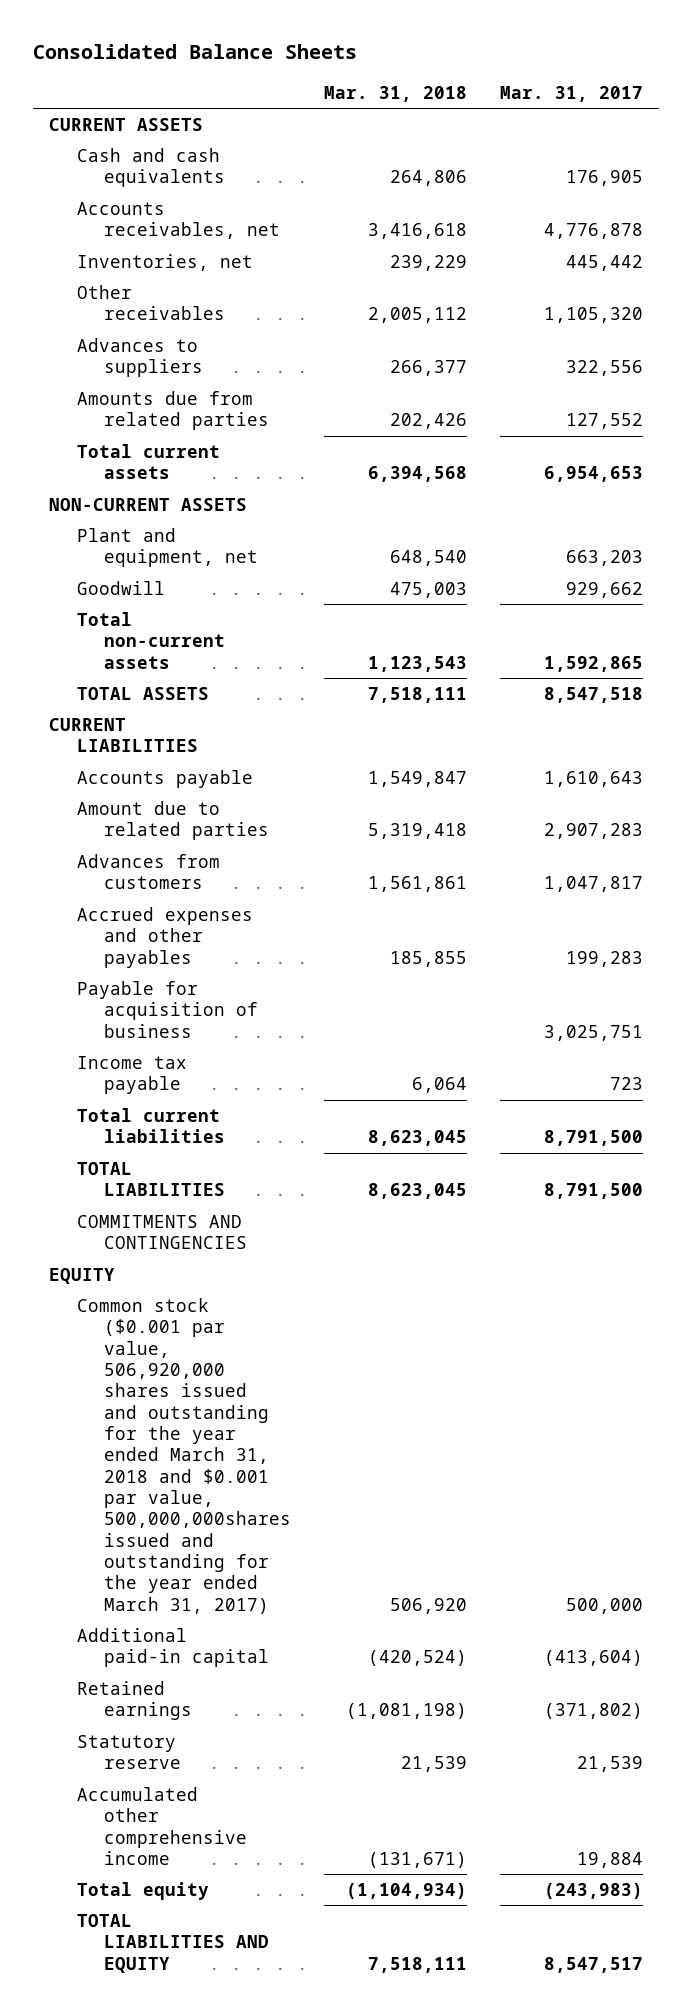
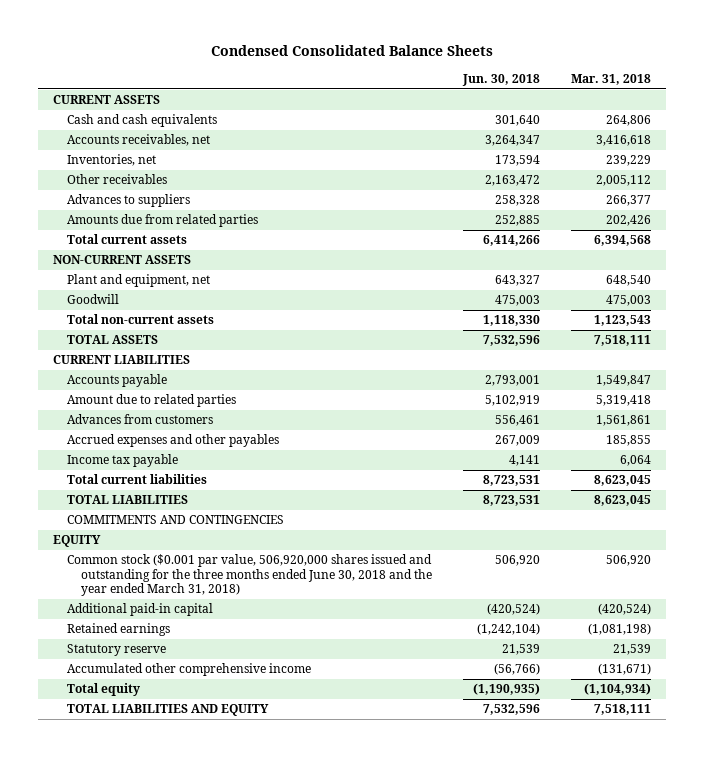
- Consolidated Balance Sheets
+ Condensed Consolidated Balance Sheets
- | Mar. 31, 2018 | Mar. 31, 2017
+ | Jun. 30, 2018 | Mar. 31, 2018
- Payable for acquisition of business | | 3,025,751
- Common stock ($0.001 par value, 506,920,000 shares issued and outstanding for the year ended March 31, 2018 and $0.001 par value, 500,000,000shares issued and outstanding for the year ended March 31, 2017) | 506,920 | 500,000
+ Common stock ($0.001 par value, 506,920,000 shares issued and outstanding for the three months ended June 30, 2018 and the year ended March 31, 2018) | 506,920 | 506,920

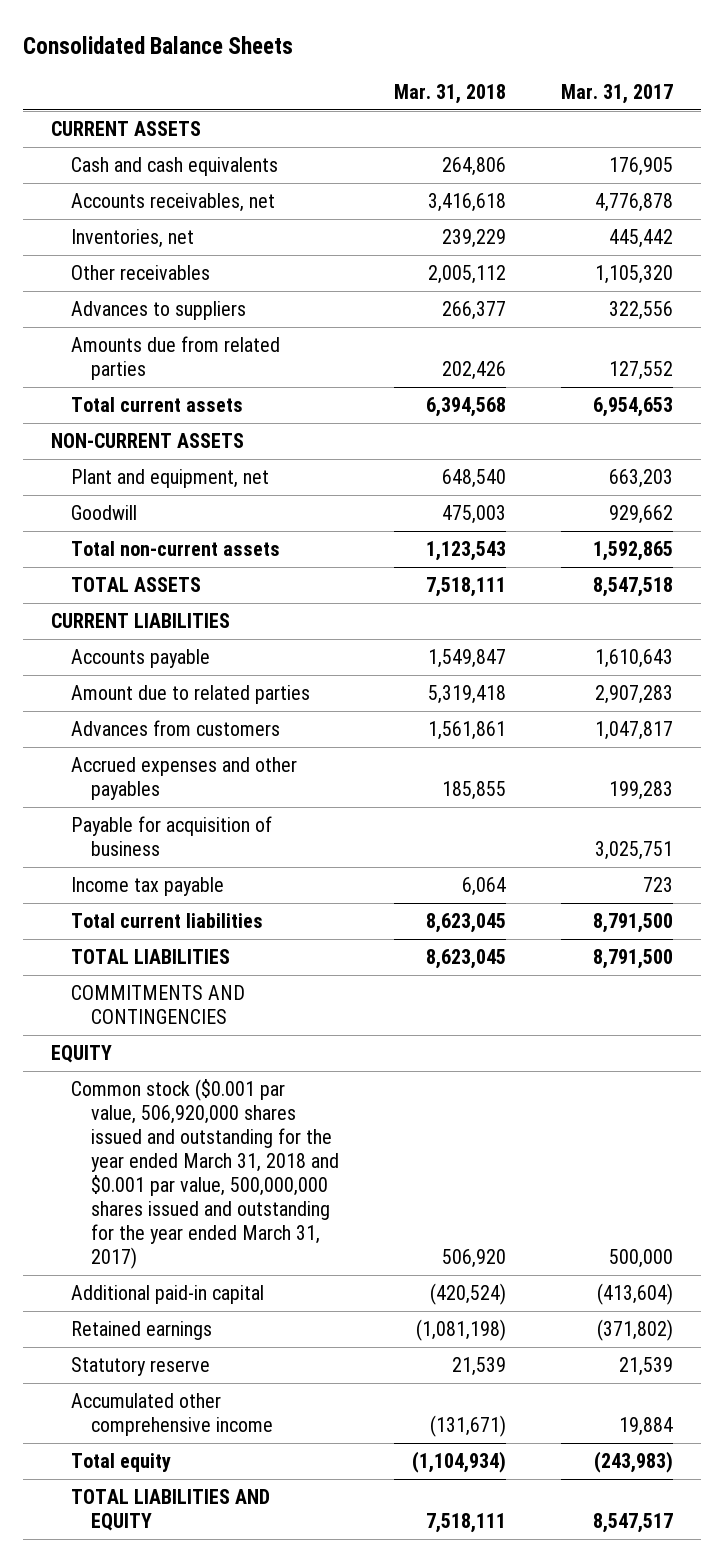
- Condensed Consolidated Balance Sheets
+ Consolidated Balance Sheets
- | Jun. 30, 2018 | Mar. 31, 2018
+ | Mar. 31, 2018 | Mar. 31, 2017
+ Payable for acquisition of business | | 3,025,751
- Common stock ($0.001 par value, 506,920,000 shares issued and outstanding for the three months ended June 30, 2018 and the year ended March 31, 2018) | 506,920 | 506,920
+ Common stock ($0.001 par value, 506,920,000 shares issued and outstanding for the year ended March 31, 2018 and $0.001 par value, 500,000,000 shares issued and outstanding for the year ended March 31, 2017) | 506,920 | 500,000

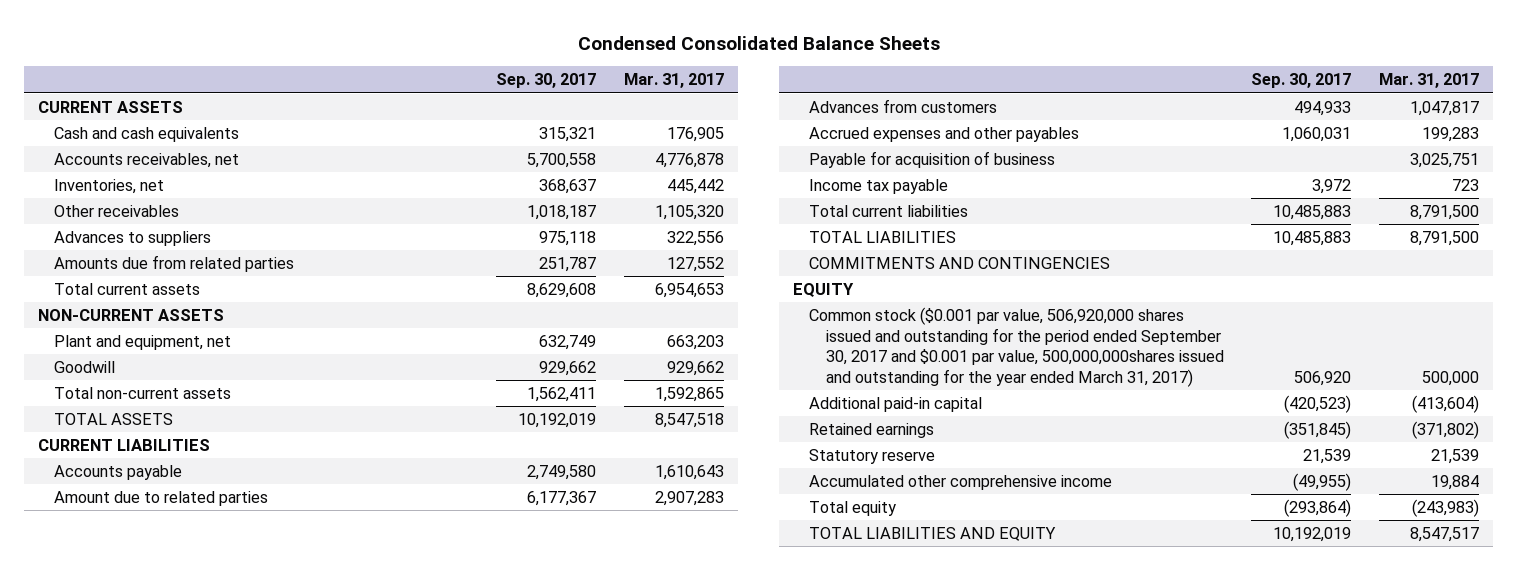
- Consolidated Balance Sheets
+ Condensed Consolidated Balance Sheets
- | Mar. 31, 2018 | Mar. 31, 2017
+ | Sep. 30, 2017 | Mar. 31, 2017
- Common stock ($0.001 par value, 506,920,000 shares issued and outstanding for the year ended March 31, 2018 and $0.001 par value, 500,000,000 shares issued and outstanding for the year ended March 31, 2017) | 506,920 | 500,000
+ Common stock ($0.001 par value, 506,920,000 shares issued and outstanding for the period ended September 30, 2017 and $0.001 par value, 500,000,000shares issued and outstanding for the year ended March 31, 2017) | 506,920 | 500,000

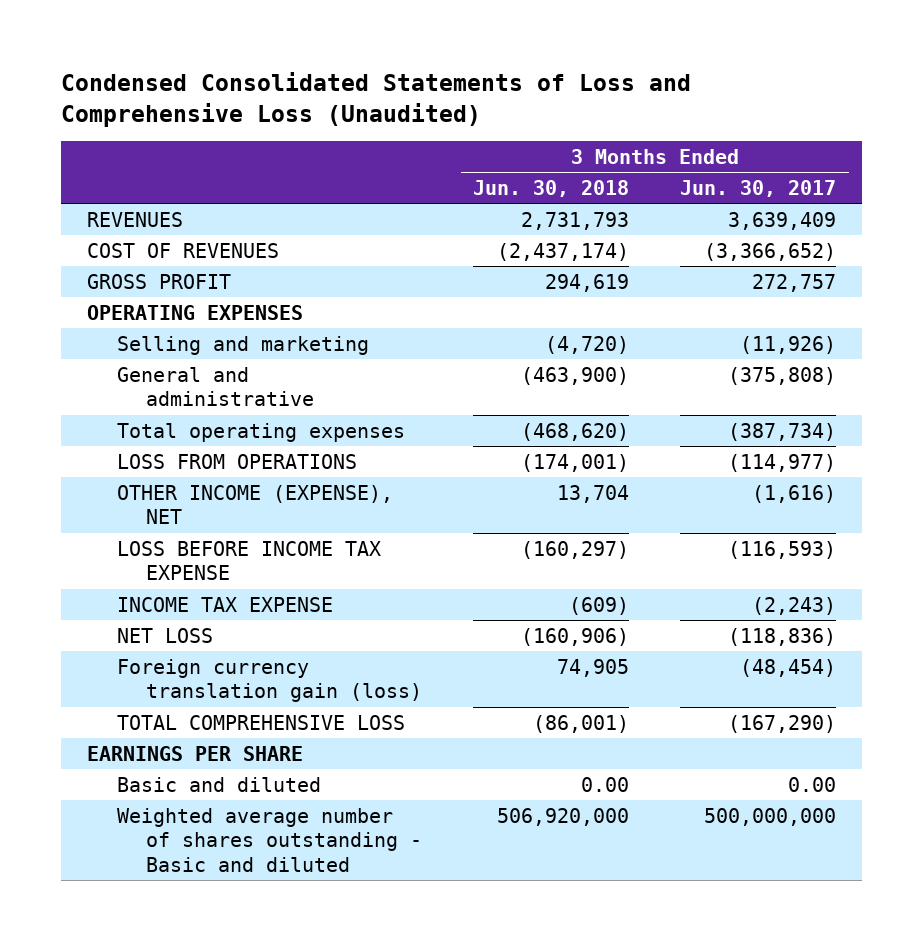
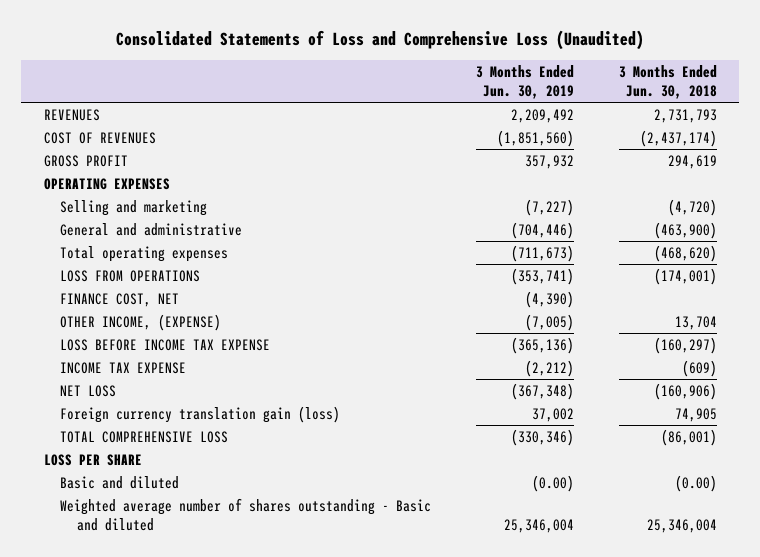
- Condensed Consolidated Statements of Loss and Comprehensive Loss (Unaudited)
+ Consolidated Statements of Loss and Comprehensive Loss (Unaudited)
- | 3 Months Ended Jun. 30, 2018 | 3 Months Ended Jun. 30, 2017
+ | 3 Months Ended Jun. 30, 2019 | 3 Months Ended Jun. 30, 2018
- OTHER INCOME (EXPENSE), NET | 13,704 | (1,616)
+ FINANCE COST, NET | (4,390) |
+ OTHER INCOME, (EXPENSE) | (7,005) | 13,704
- EARNINGS PER SHARE
- Basic and diluted | 0.00 | 0.00
- Weighted average number of shares outstanding - Basic and diluted | 506,920,000 | 500,000,000
+ LOSS PER SHARE
+ Basic and diluted | (0.00) | (0.00)
+ Weighted average number of shares outstanding - Basic and diluted | 25,346,004 | 25,346,004

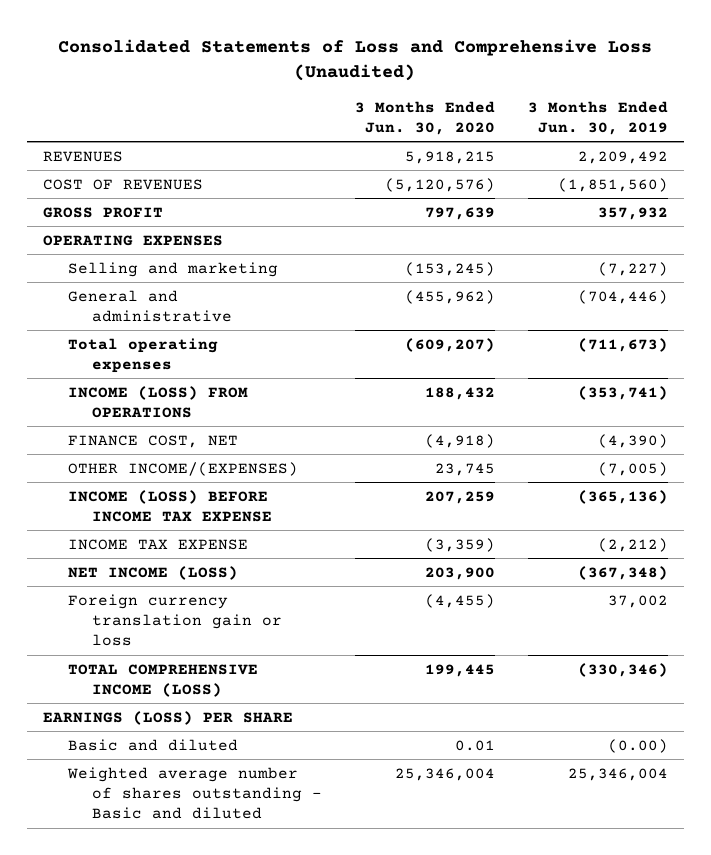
- | 3 Months Ended Jun. 30, 2019 | 3 Months Ended Jun. 30, 2018
+ | 3 Months Ended Jun. 30, 2020 | 3 Months Ended Jun. 30, 2019
- LOSS FROM OPERATIONS | (353,741) | (174,001)
+ INCOME (LOSS) FROM OPERATIONS | 188,432 | (353,741)
- OTHER INCOME, (EXPENSE) | (7,005) | 13,704
- LOSS BEFORE INCOME TAX EXPENSE | (365,136) | (160,297)
+ OTHER INCOME/(EXPENSES) | 23,745 | (7,005)
+ INCOME (LOSS) BEFORE INCOME TAX EXPENSE | 207,259 | (365,136)
- NET LOSS | (367,348) | (160,906)
- Foreign currency translation gain (loss) | 37,002 | 74,905
- TOTAL COMPREHENSIVE LOSS | (330,346) | (86,001)
- LOSS PER SHARE
+ NET INCOME (LOSS) | 203,900 | (367,348)
+ Foreign currency translation gain or loss | (4,455) | 37,002
+ TOTAL COMPREHENSIVE INCOME (LOSS) | 199,445 | (330,346)
+ EARNINGS (LOSS) PER SHARE

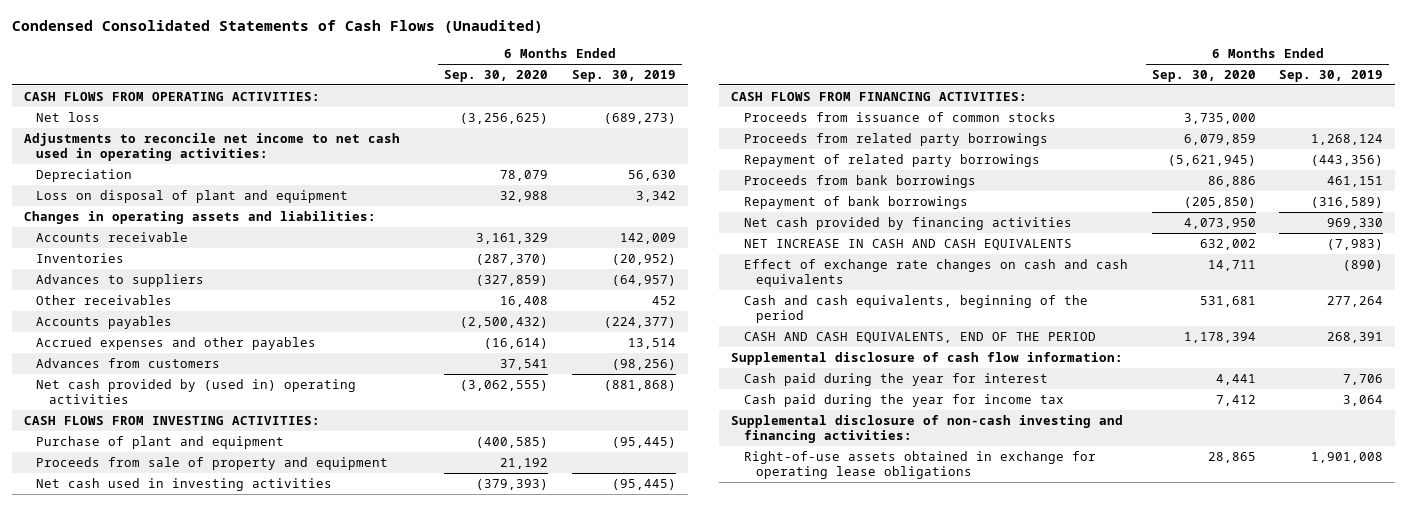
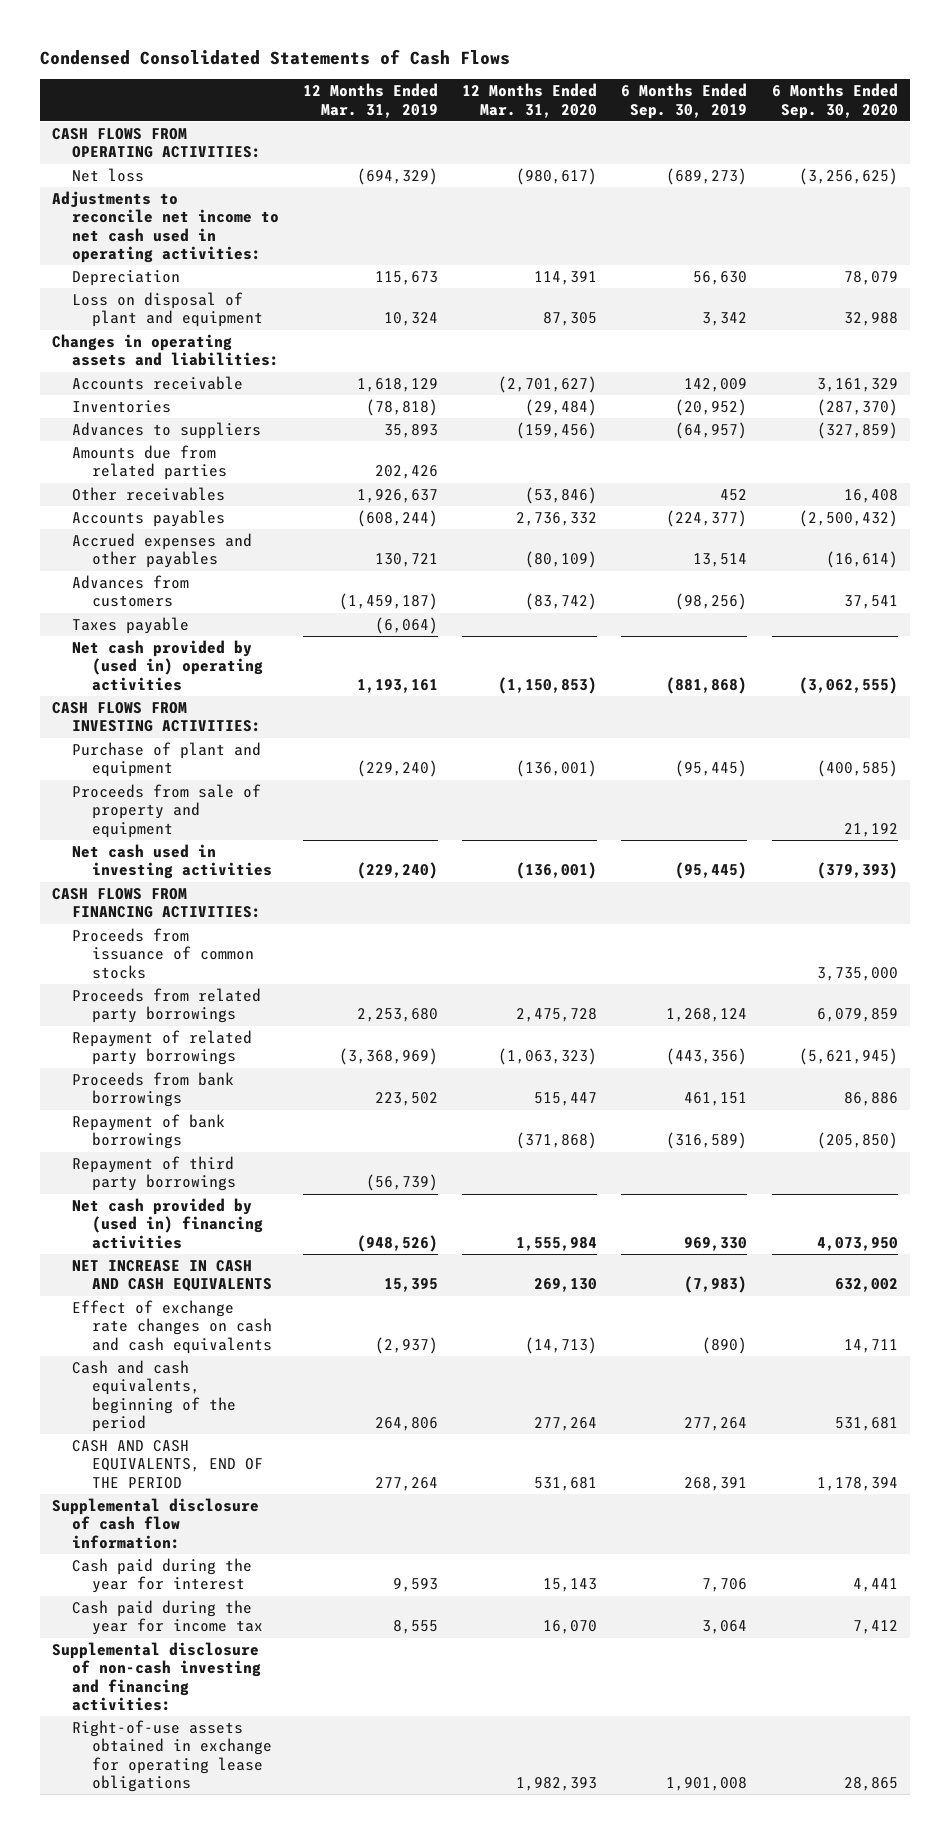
- Condensed Consolidated Statements of Cash Flows (Unaudited)
+ Condensed Consolidated Statements of Cash Flows
- | 6 Months Ended Sep. 30, 2020 | 6 Months Ended Sep. 30, 2019
+ | 12 Months Ended Mar. 31, 2019 | 12 Months Ended Mar. 31, 2020 | 6 Months Ended Sep. 30, 2019 | 6 Months Ended Sep. 30, 2020
+ Amounts due from related parties | 202,426 | | |
+ Taxes payable | (6,064) | | |
- Net cash provided by financing activities | 4,073,950 | 969,330
+ Repayment of third party borrowings | (56,739) | | |
+ Net cash provided by (used in) financing activities | (948,526) | 1,555,984 | 969,330 | 4,073,950

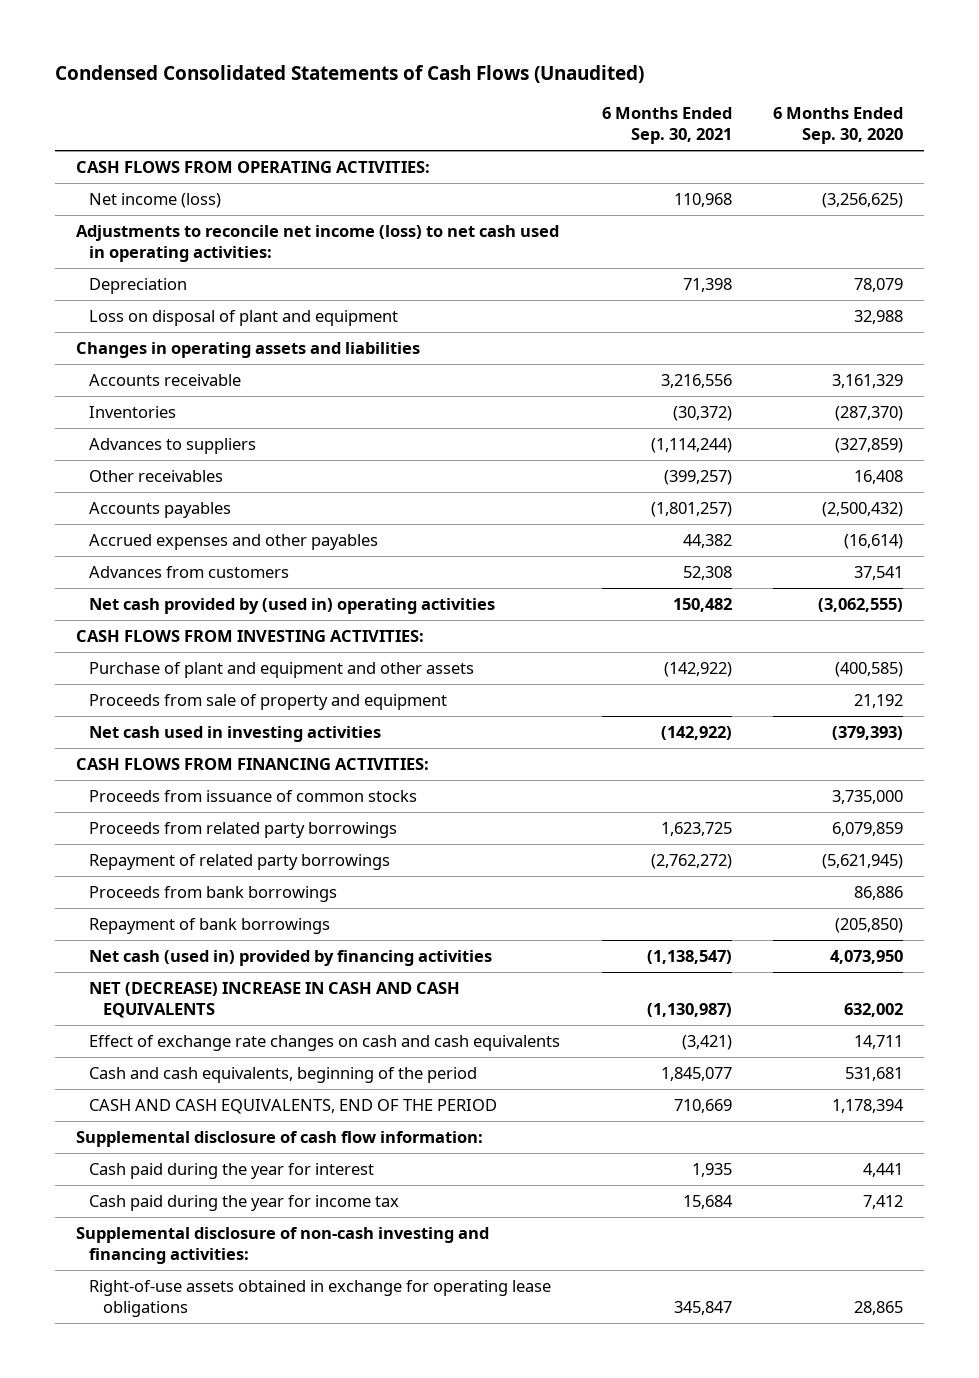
- Condensed Consolidated Statements of Cash Flows
+ Condensed Consolidated Statements of Cash Flows (Unaudited)
- | 12 Months Ended Mar. 31, 2019 | 12 Months Ended Mar. 31, 2020 | 6 Months Ended Sep. 30, 2019 | 6 Months Ended Sep. 30, 2020
+ | 6 Months Ended Sep. 30, 2021 | 6 Months Ended Sep. 30, 2020
- Net loss | (694,329) | (980,617) | (689,273) | (3,256,625)
- Adjustments to reconcile net income to net cash used in operating activities:
+ Net income (loss) | 110,968 | (3,256,625)
+ Adjustments to reconcile net income (loss) to net cash used in operating activities:
- Changes in operating assets and liabilities:
+ Changes in operating assets and liabilities
- Amounts due from related parties | 202,426 | | |
- Taxes payable | (6,064) | | |
- Purchase of plant and equipment | (229,240) | (136,001) | (95,445) | (400,585)
+ Purchase of plant and equipment and other assets | (142,922) | (400,585)
- Repayment of third party borrowings | (56,739) | | |
- Net cash provided by (used in) financing activities | (948,526) | 1,555,984 | 969,330 | 4,073,950
- NET INCREASE IN CASH AND CASH EQUIVALENTS | 15,395 | 269,130 | (7,983) | 632,002
+ Net cash (used in) provided by financing activities | (1,138,547) | 4,073,950
+ NET (DECREASE) INCREASE IN CASH AND CASH EQUIVALENTS | (1,130,987) | 632,002

